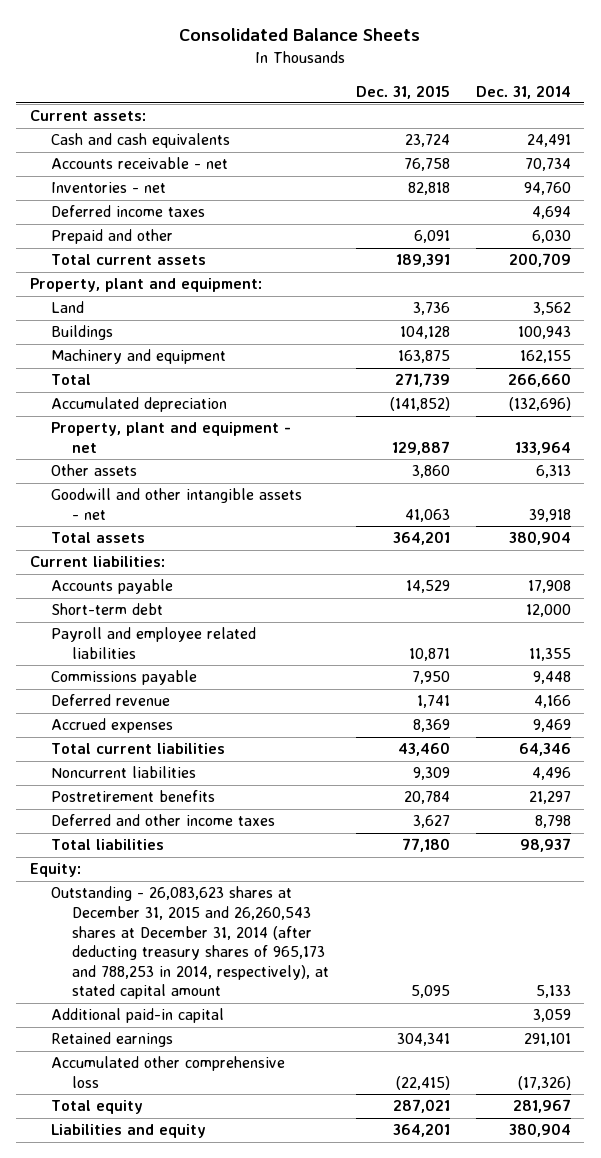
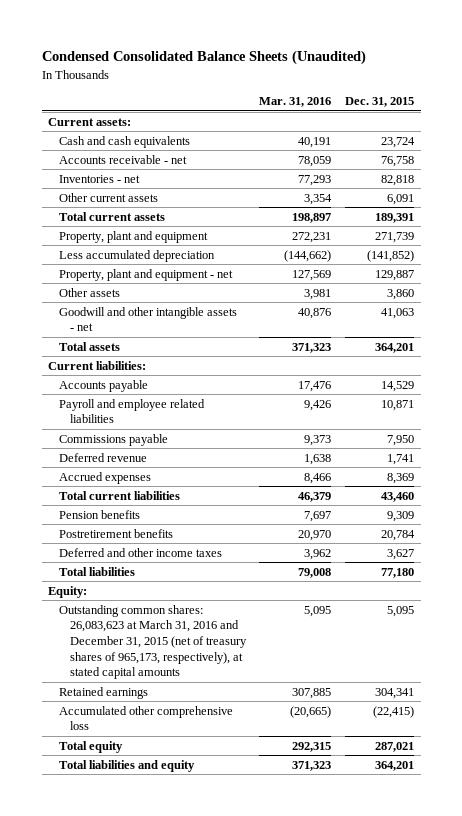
- Consolidated Balance Sheets
+ Condensed Consolidated Balance Sheets (Unaudited)
- | Dec. 31, 2015 | Dec. 31, 2014
+ | Mar. 31, 2016 | Dec. 31, 2015
- Deferred income taxes | | 4,694
- Prepaid and other | 6,091 | 6,030
+ Other current assets | 3,354 | 6,091
- Property, plant and equipment:
- Land | 3,736 | 3,562
- Buildings | 104,128 | 100,943
- Machinery and equipment | 163,875 | 162,155
- Total | 271,739 | 266,660
- Accumulated depreciation | (141,852) | (132,696)
+ Property, plant and equipment | 272,231 | 271,739
+ Less accumulated depreciation | (144,662) | (141,852)
- Short-term debt | | 12,000
- Noncurrent liabilities | 9,309 | 4,496
+ Pension benefits | 7,697 | 9,309
- Outstanding - 26,083,623 shares at December 31, 2015 and 26,260,543 shares at December 31, 2014 (after deducting treasury shares of 965,173 and 788,253 in 2014, respectively), at stated capital amount | 5,095 | 5,133
- Additional paid-in capital | | 3,059
+ Outstanding common shares: 26,083,623 at March 31, 2016 and December 31, 2015 (net of treasury shares of 965,173, respectively), at stated capital amounts | 5,095 | 5,095
- Liabilities and equity | 364,201 | 380,904
+ Total liabilities and equity | 371,323 | 364,201

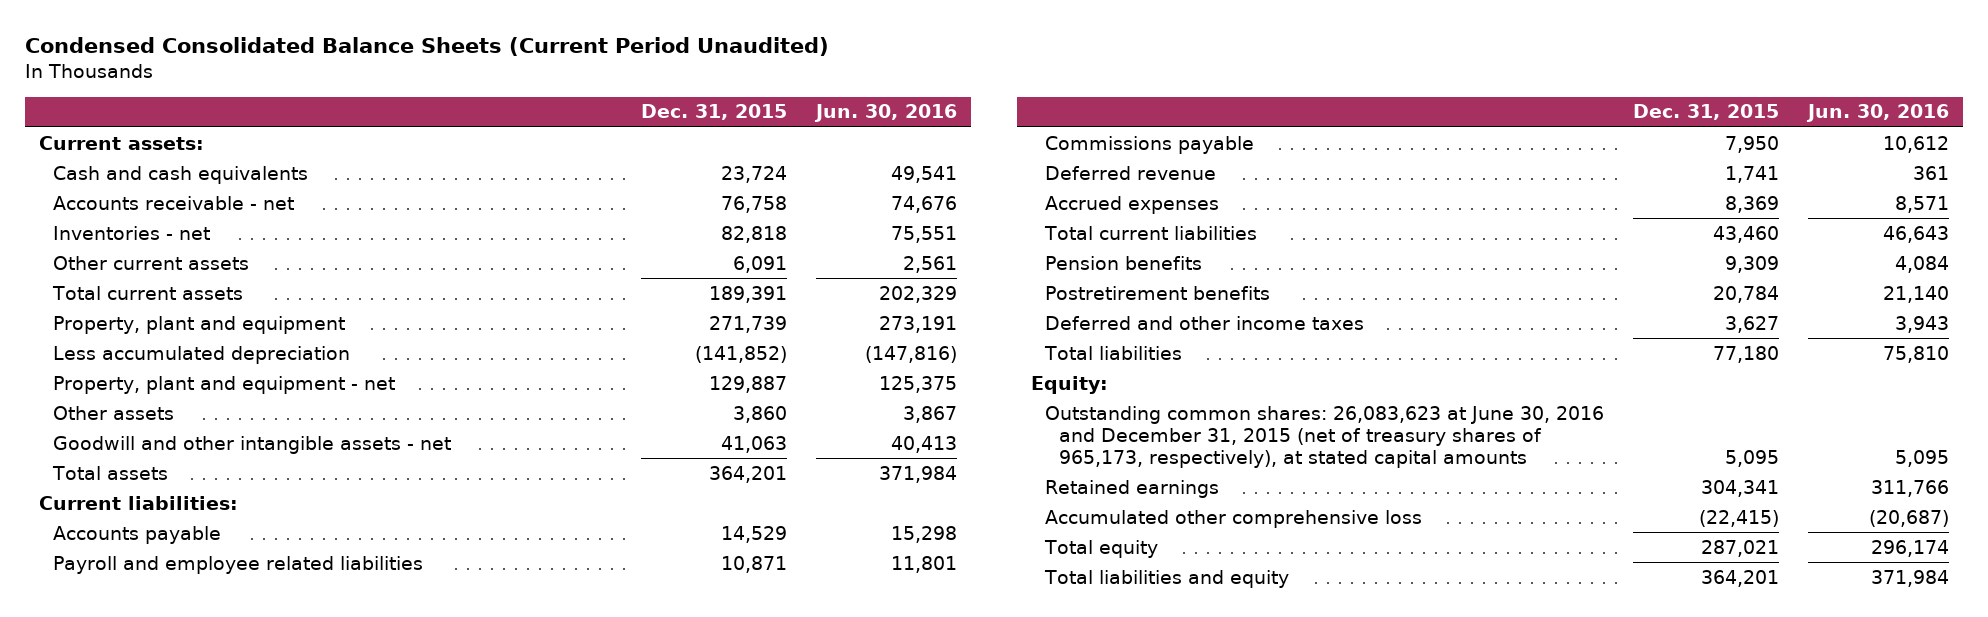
- Condensed Consolidated Balance Sheets (Unaudited)
+ Condensed Consolidated Balance Sheets (Current Period Unaudited)
- | Mar. 31, 2016 | Dec. 31, 2015
+ | Dec. 31, 2015 | Jun. 30, 2016
- Outstanding common shares: 26,083,623 at March 31, 2016 and December 31, 2015 (net of treasury shares of 965,173, respectively), at stated capital amounts | 5,095 | 5,095
+ Outstanding common shares: 26,083,623 at June 30, 2016 and December 31, 2015 (net of treasury shares of 965,173, respectively), at stated capital amounts | 5,095 | 5,095

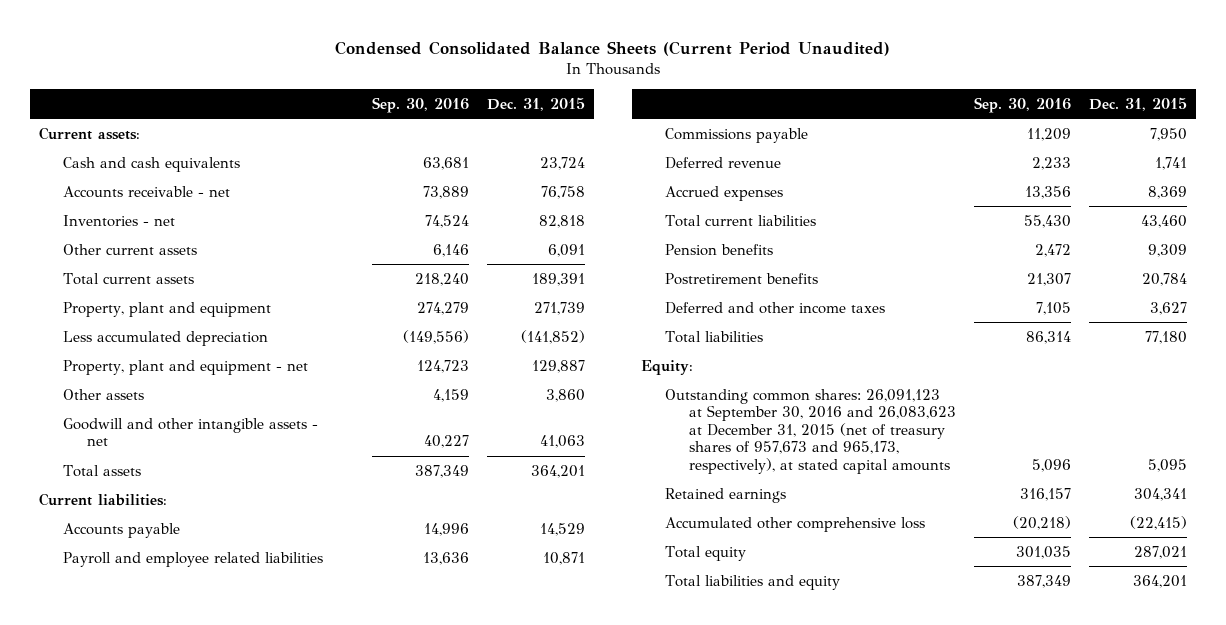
- | Dec. 31, 2015 | Jun. 30, 2016
+ | Sep. 30, 2016 | Dec. 31, 2015
- Outstanding common shares: 26,083,623 at June 30, 2016 and December 31, 2015 (net of treasury shares of 965,173, respectively), at stated capital amounts | 5,095 | 5,095
+ Outstanding common shares: 26,091,123 at September 30, 2016 and 26,083,623 at December 31, 2015 (net of treasury shares of 957,673 and 965,173, respectively), at stated capital amounts | 5,096 | 5,095

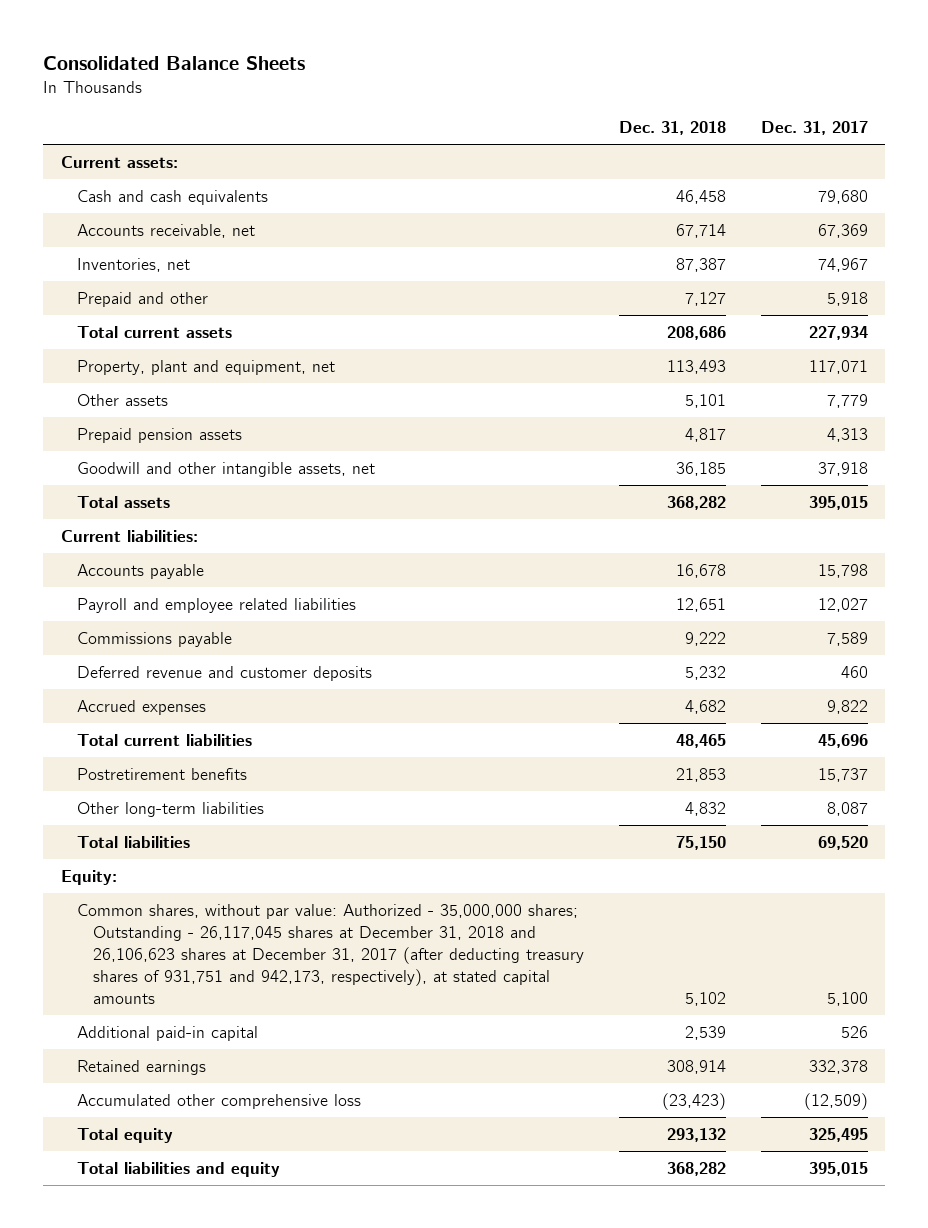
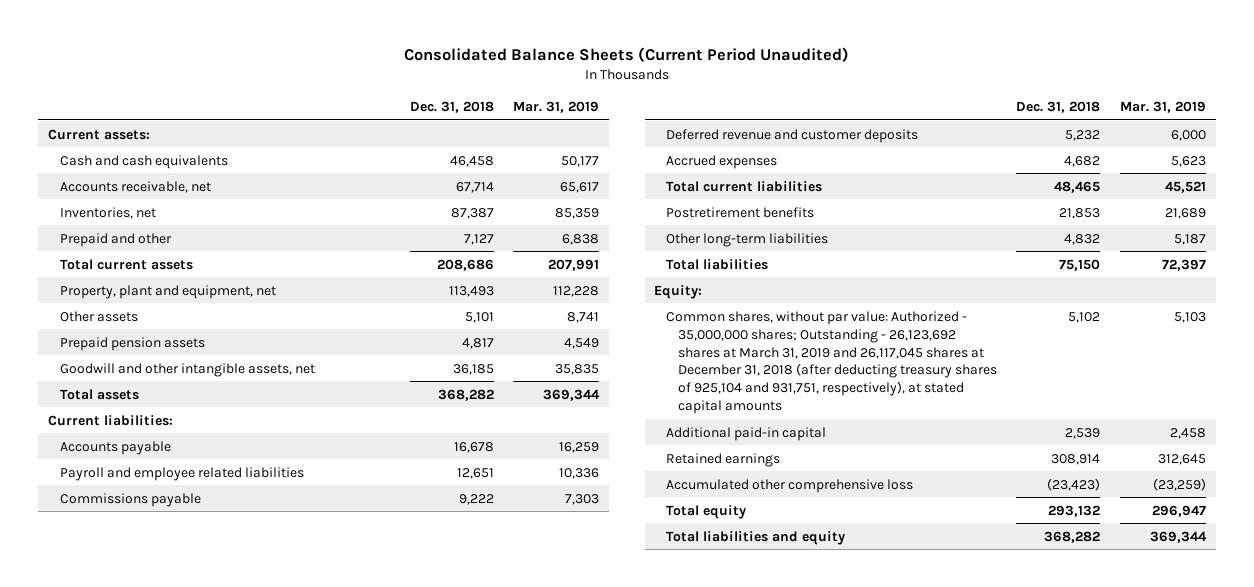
- Consolidated Balance Sheets
+ Consolidated Balance Sheets (Current Period Unaudited)
- | Dec. 31, 2018 | Dec. 31, 2017
+ | Dec. 31, 2018 | Mar. 31, 2019
- Common shares, without par value: Authorized - 35,000,000 shares; Outstanding - 26,117,045 shares at December 31, 2018 and 26,106,623 shares at December 31, 2017 (after deducting treasury shares of 931,751 and 942,173, respectively), at stated capital amounts | 5,102 | 5,100
+ Common shares, without par value: Authorized - 35,000,000 shares; Outstanding - 26,123,692 shares at March 31, 2019 and 26,117,045 shares at December 31, 2018 (after deducting treasury shares of 925,104 and 931,751, respectively), at stated capital amounts | 5,102 | 5,103

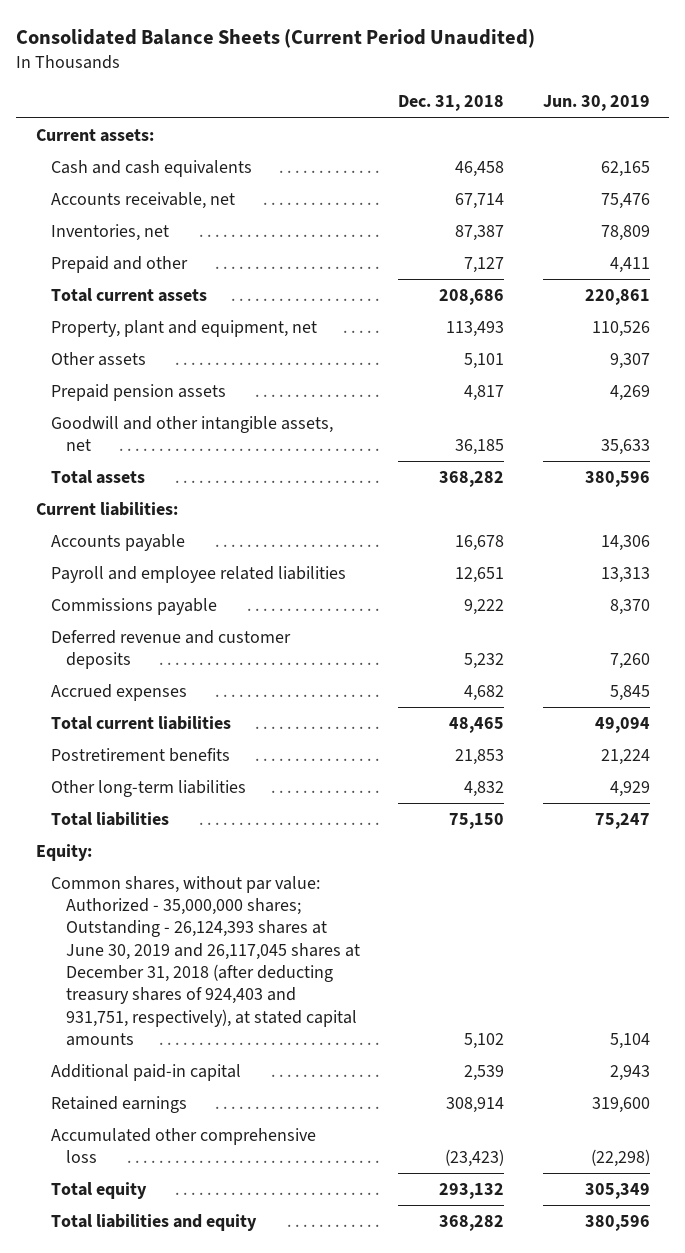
- | Dec. 31, 2018 | Mar. 31, 2019
+ | Dec. 31, 2018 | Jun. 30, 2019
- Common shares, without par value: Authorized - 35,000,000 shares; Outstanding - 26,123,692 shares at March 31, 2019 and 26,117,045 shares at December 31, 2018 (after deducting treasury shares of 925,104 and 931,751, respectively), at stated capital amounts | 5,102 | 5,103
+ Common shares, without par value: Authorized - 35,000,000 shares; Outstanding - 26,124,393 shares at June 30, 2019 and 26,117,045 shares at December 31, 2018 (after deducting treasury shares of 924,403 and 931,751, respectively), at stated capital amounts | 5,102 | 5,104

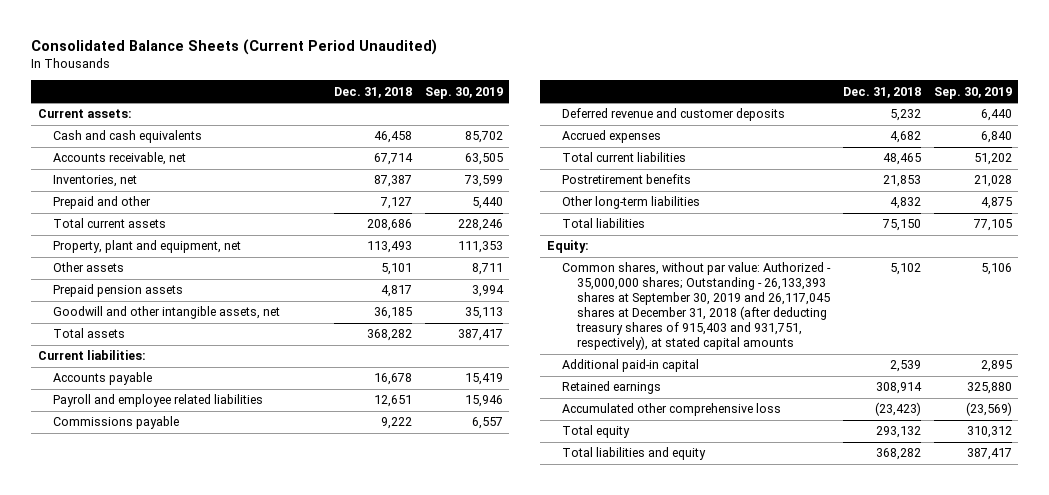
- | Dec. 31, 2018 | Jun. 30, 2019
+ | Dec. 31, 2018 | Sep. 30, 2019
- Common shares, without par value: Authorized - 35,000,000 shares; Outstanding - 26,124,393 shares at June 30, 2019 and 26,117,045 shares at December 31, 2018 (after deducting treasury shares of 924,403 and 931,751, respectively), at stated capital amounts | 5,102 | 5,104
+ Common shares, without par value: Authorized - 35,000,000 shares; Outstanding - 26,133,393 shares at September 30, 2019 and 26,117,045 shares at December 31, 2018 (after deducting treasury shares of 915,403 and 931,751, respectively), at stated capital amounts | 5,102 | 5,106

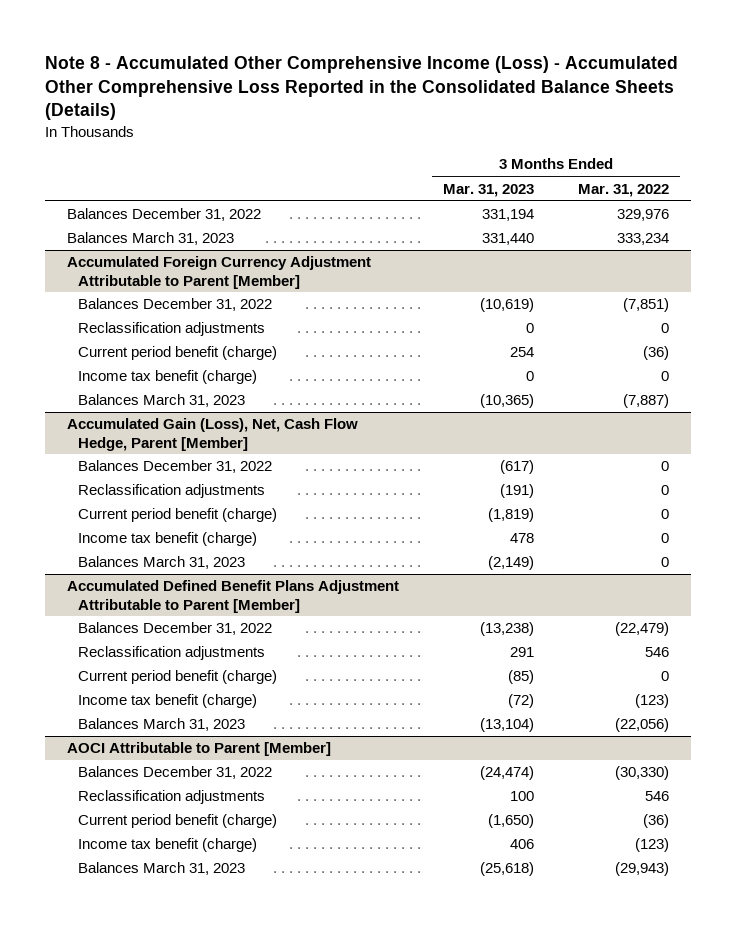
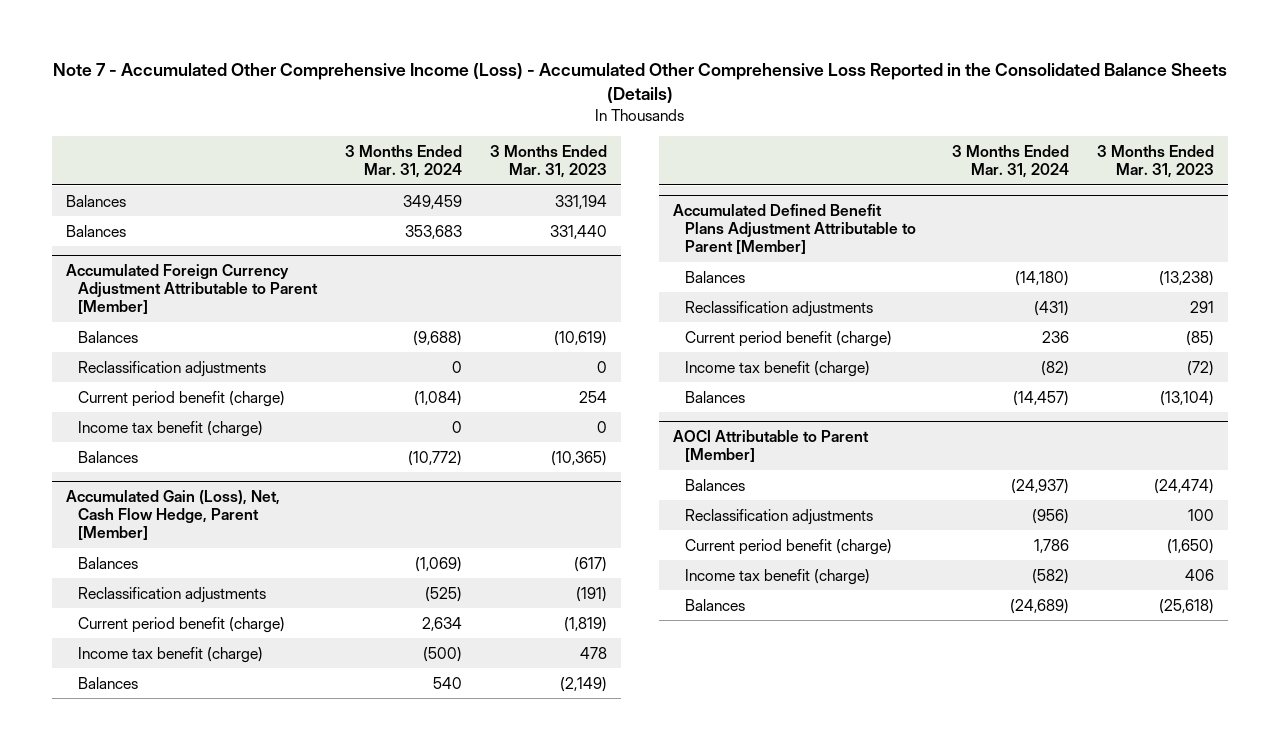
- Note 8 - Accumulated Other Comprehensive Income (Loss) - Accumulated Other Comprehensive Loss Reported in the Consolidated Balance Sheets (Details)
+ Note 7 - Accumulated Other Comprehensive Income (Loss) - Accumulated Other Comprehensive Loss Reported in the Consolidated Balance Sheets (Details)
- | 3 Months Ended Mar. 31, 2023 | 3 Months Ended Mar. 31, 2022
+ | 3 Months Ended Mar. 31, 2024 | 3 Months Ended Mar. 31, 2023
- Balances December 31, 2022 | 331,194 | 329,976
- Balances March 31, 2023 | 331,440 | 333,234
+ Balances | 349,459 | 331,194
+ Balances | 353,683 | 331,440
@ Accumulated Foreign Currency Adjustment Attributable to Parent [Member]
- Balances December 31, 2022 | (10,619) | (7,851)
+ Balances | (9,688) | (10,619)
- Balances March 31, 2023 | (10,365) | (7,887)
+ Balances | (10,772) | (10,365)
@ Accumulated Gain (Loss), Net, Cash Flow Hedge, Parent [Member]
- Balances December 31, 2022 | (617) | 0
+ Balances | (1,069) | (617)
- Balances March 31, 2023 | (2,149) | 0
+ Balances | 540 | (2,149)
@ Accumulated Defined Benefit Plans Adjustment Attributable to Parent [Member]
- Balances December 31, 2022 | (13,238) | (22,479)
+ Balances | (14,180) | (13,238)
- Balances March 31, 2023 | (13,104) | (22,056)
+ Balances | (14,457) | (13,104)
@ AOCI Attributable to Parent [Member]
- Balances December 31, 2022 | (24,474) | (30,330)
+ Balances | (24,937) | (24,474)
- Balances March 31, 2023 | (25,618) | (29,943)
+ Balances | (24,689) | (25,618)

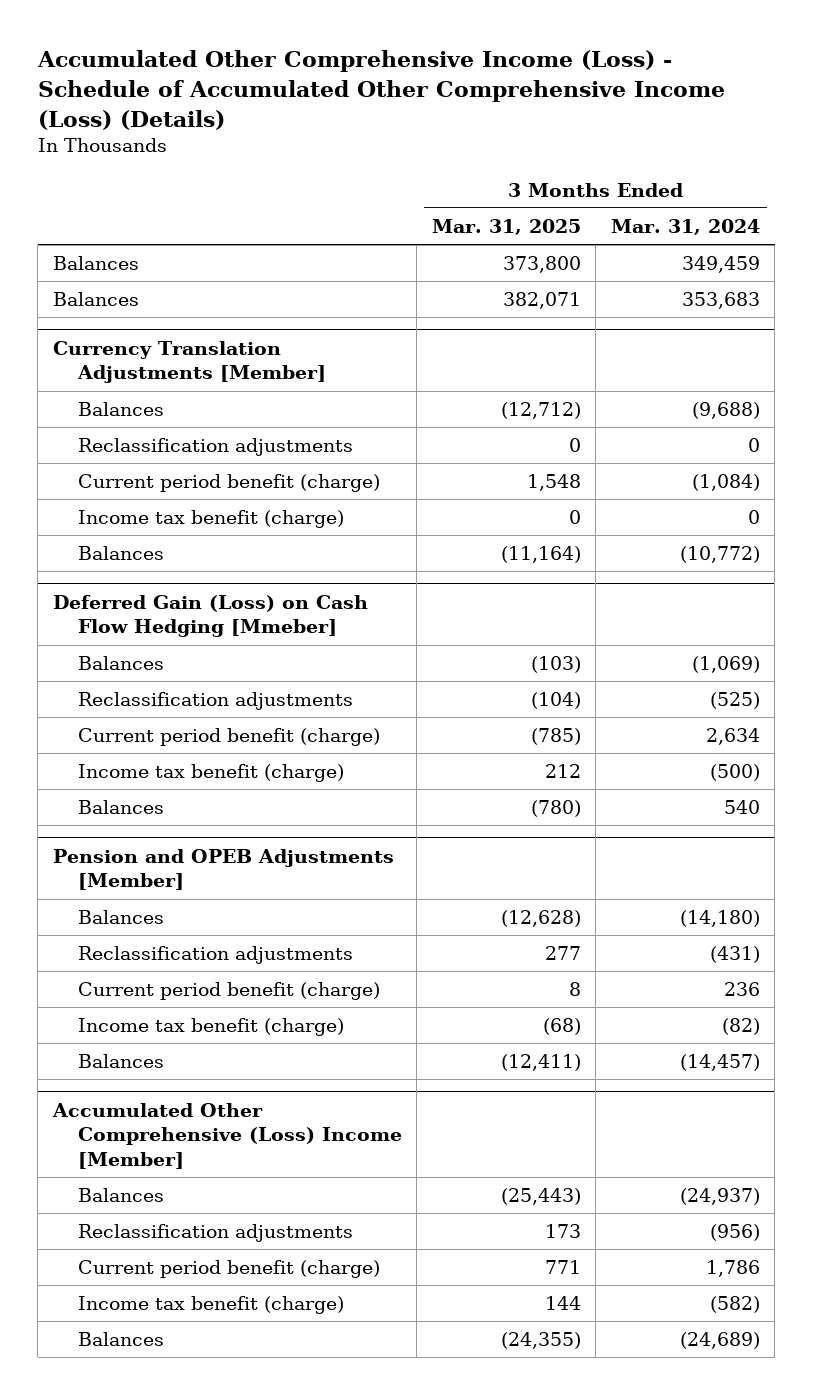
- Note 7 - Accumulated Other Comprehensive Income (Loss) - Accumulated Other Comprehensive Loss Reported in the Consolidated Balance Sheets (Details)
+ Accumulated Other Comprehensive Income (Loss) - Schedule of Accumulated Other Comprehensive Income (Loss) (Details)
- | 3 Months Ended Mar. 31, 2024 | 3 Months Ended Mar. 31, 2023
+ | 3 Months Ended Mar. 31, 2025 | 3 Months Ended Mar. 31, 2024
- Accumulated Foreign Currency Adjustment Attributable to Parent [Member]
+ Currency Translation Adjustments [Member]
- Accumulated Gain (Loss), Net, Cash Flow Hedge, Parent [Member]
+ Deferred Gain (Loss) on Cash Flow Hedging [Mmeber]
- Accumulated Defined Benefit Plans Adjustment Attributable to Parent [Member]
+ Pension and OPEB Adjustments [Member]
- AOCI Attributable to Parent [Member]
+ Accumulated Other Comprehensive (Loss) Income [Member]

